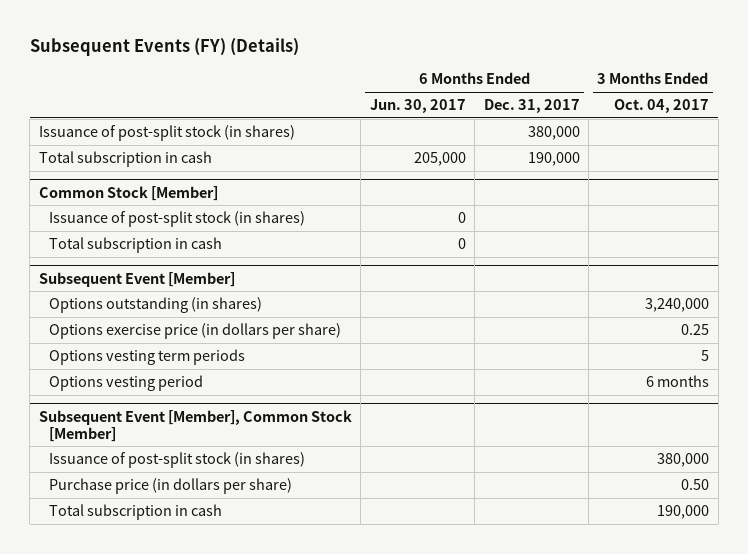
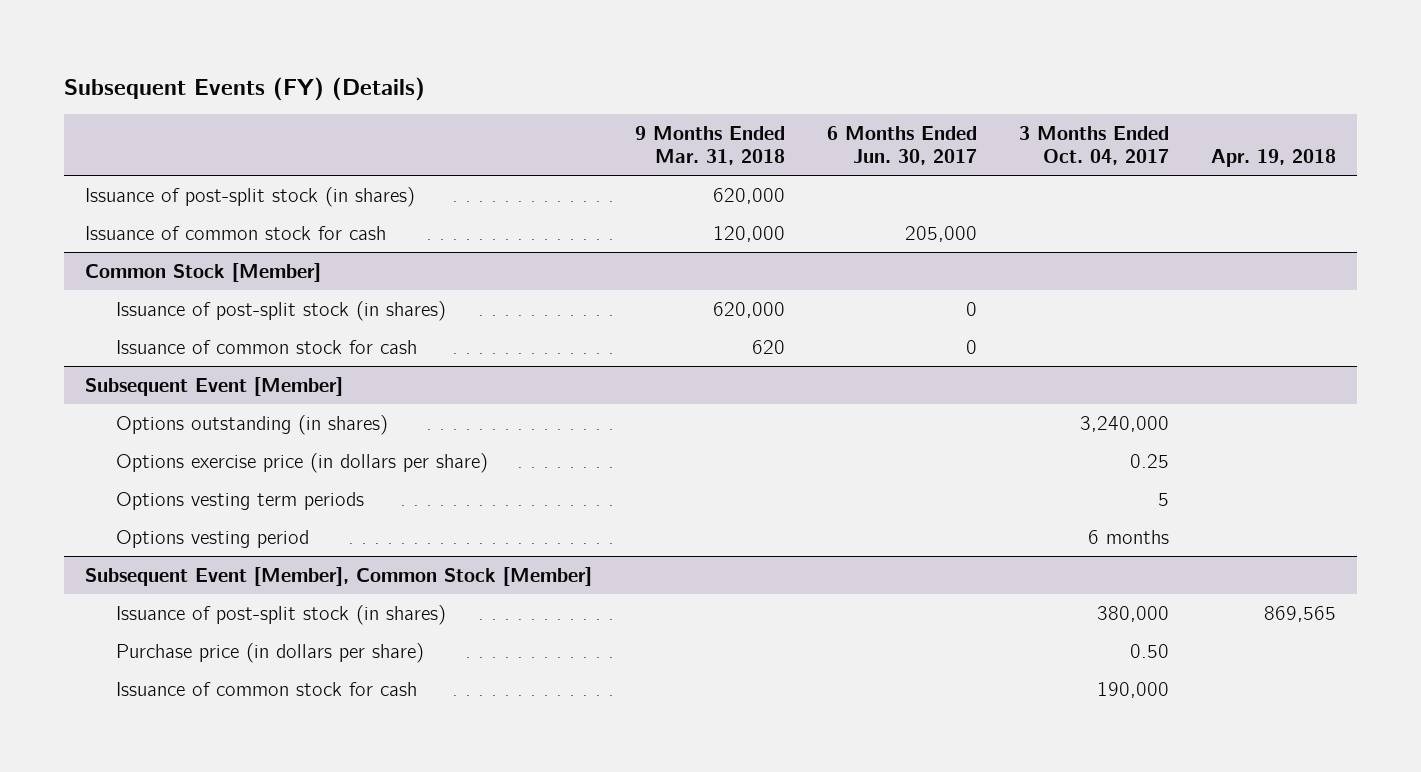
- | 6 Months Ended Jun. 30, 2017 | 6 Months Ended Dec. 31, 2017 | 3 Months Ended Oct. 04, 2017
+ | 9 Months Ended Mar. 31, 2018 | 6 Months Ended Jun. 30, 2017 | 3 Months Ended Oct. 04, 2017 | Apr. 19, 2018
- Total subscription in cash | 205,000 | 190,000 |
+ Issuance of common stock for cash | 120,000 | 205,000 | |
@ Common Stock [Member]
- Total subscription in cash | 0 | |
+ Issuance of common stock for cash | 620 | 0 | |
@ Subsequent Event [Member], Common Stock [Member]
- Total subscription in cash | | | 190,000
+ Issuance of common stock for cash | | | 190,000 |

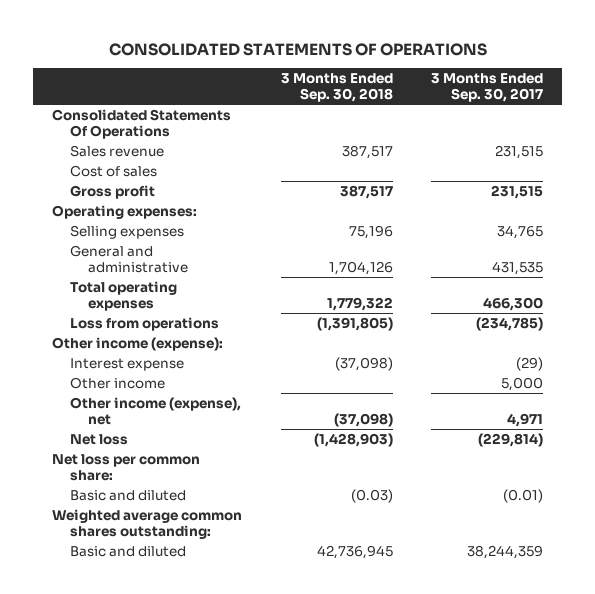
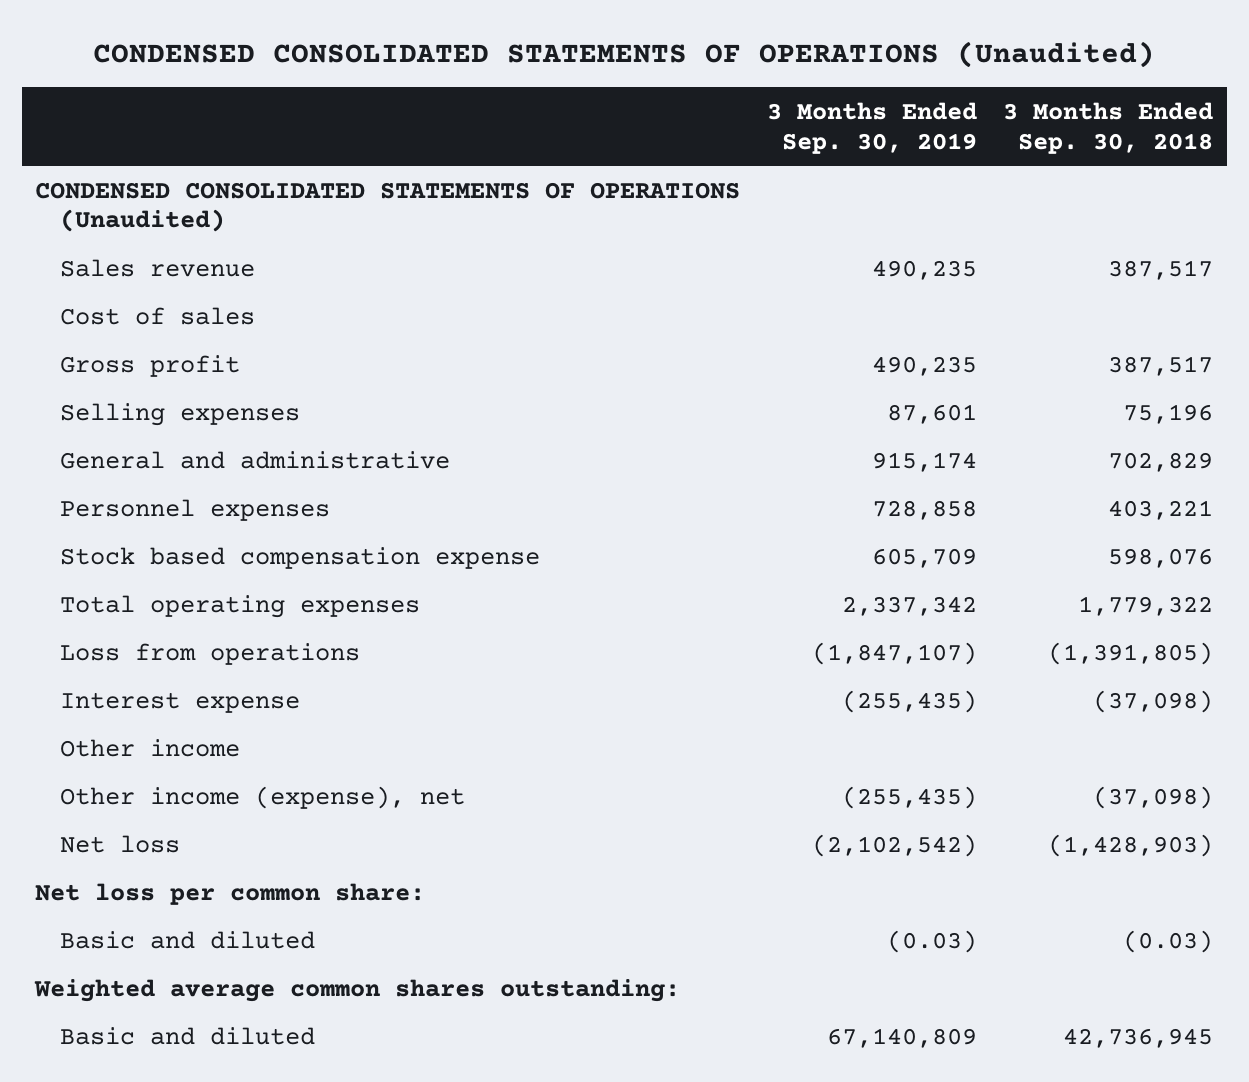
- CONSOLIDATED STATEMENTS OF OPERATIONS
+ CONDENSED CONSOLIDATED STATEMENTS OF OPERATIONS (Unaudited)
- | 3 Months Ended Sep. 30, 2018 | 3 Months Ended Sep. 30, 2017
+ | 3 Months Ended Sep. 30, 2019 | 3 Months Ended Sep. 30, 2018
- Consolidated Statements Of Operations
+ CONDENSED CONSOLIDATED STATEMENTS OF OPERATIONS (Unaudited)
- Operating expenses:
- General and administrative | 1,704,126 | 431,535
+ General and administrative | 915,174 | 702,829
+ Personnel expenses | 728,858 | 403,221
+ Stock based compensation expense | 605,709 | 598,076
- Other income (expense):

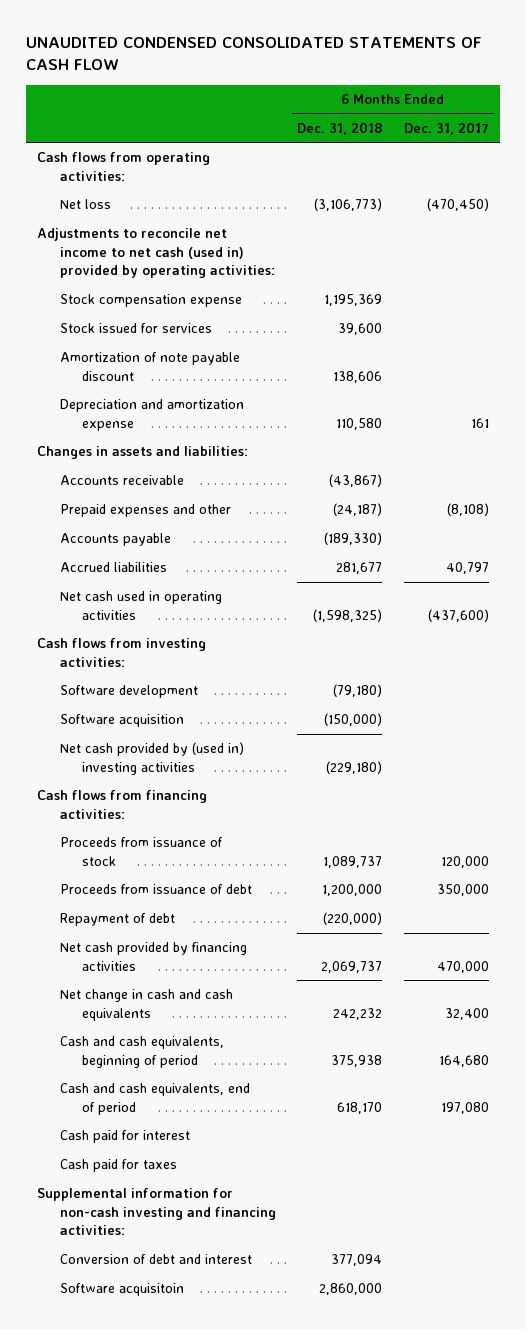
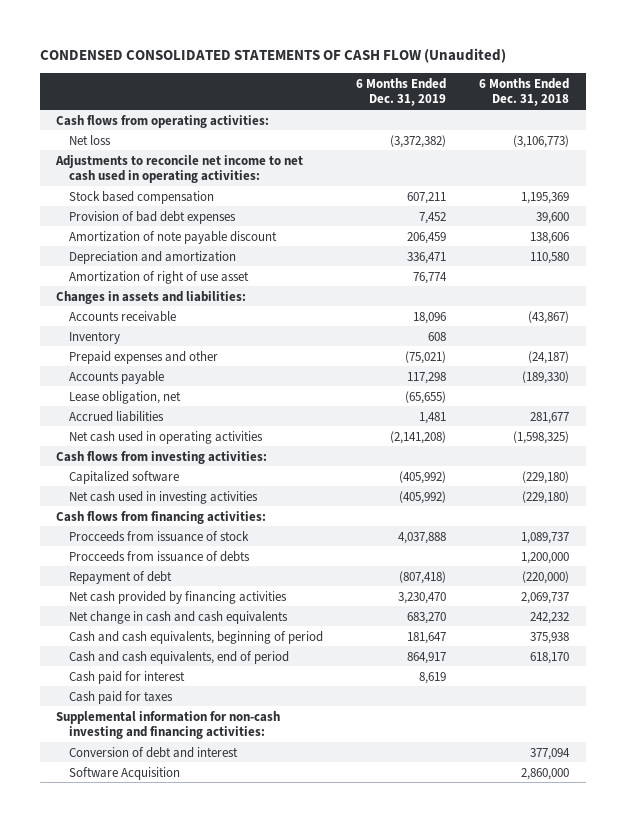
- UNAUDITED CONDENSED CONSOLIDATED STATEMENTS OF CASH FLOW
+ CONDENSED CONSOLIDATED STATEMENTS OF CASH FLOW (Unaudited)
- | 6 Months Ended Dec. 31, 2018 | 6 Months Ended Dec. 31, 2017
+ | 6 Months Ended Dec. 31, 2019 | 6 Months Ended Dec. 31, 2018
- Adjustments to reconcile net income to net cash (used in) provided by operating activities:
- Stock compensation expense | 1,195,369 |
- Stock issued for services | 39,600 |
+ Adjustments to reconcile net income to net cash used in operating activities:
+ Stock based compensation | 607,211 | 1,195,369
+ Provision of bad debt expenses | 7,452 | 39,600
- Depreciation and amortization expense | 110,580 | 161
+ Depreciation and amortization | 336,471 | 110,580
+ Amortization of right of use asset | 76,774 |
+ Inventory | 608 |
+ Lease obligation, net | (65,655) |
- Software development | (79,180) |
- Software acquisition | (150,000) |
- Net cash provided by (used in) investing activities | (229,180) |
+ Capitalized software | (405,992) | (229,180)
+ Net cash used in investing activities | (405,992) | (229,180)
- Proceeds from issuance of stock | 1,089,737 | 120,000
- Proceeds from issuance of debt | 1,200,000 | 350,000
+ Procceeds from issuance of stock | 4,037,888 | 1,089,737
+ Procceeds from issuance of debts | | 1,200,000
- Software acquisitoin | 2,860,000 |
+ Software Acquisition | | 2,860,000

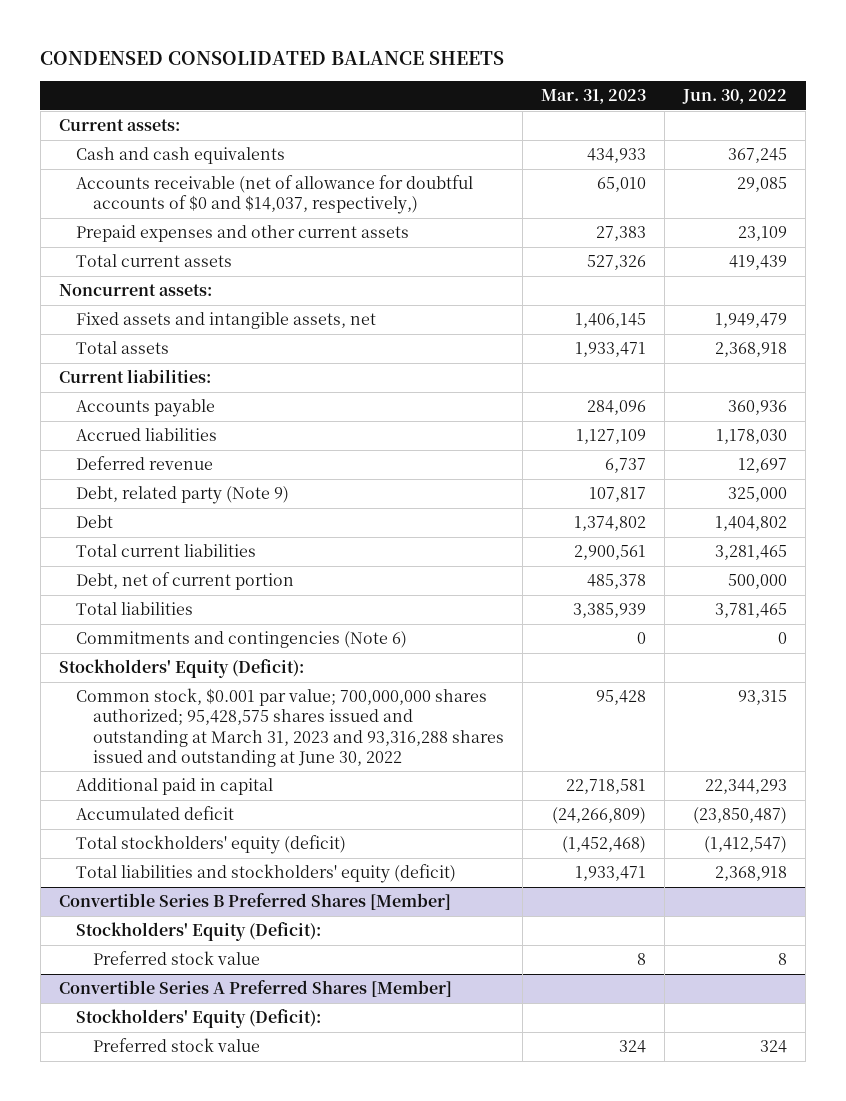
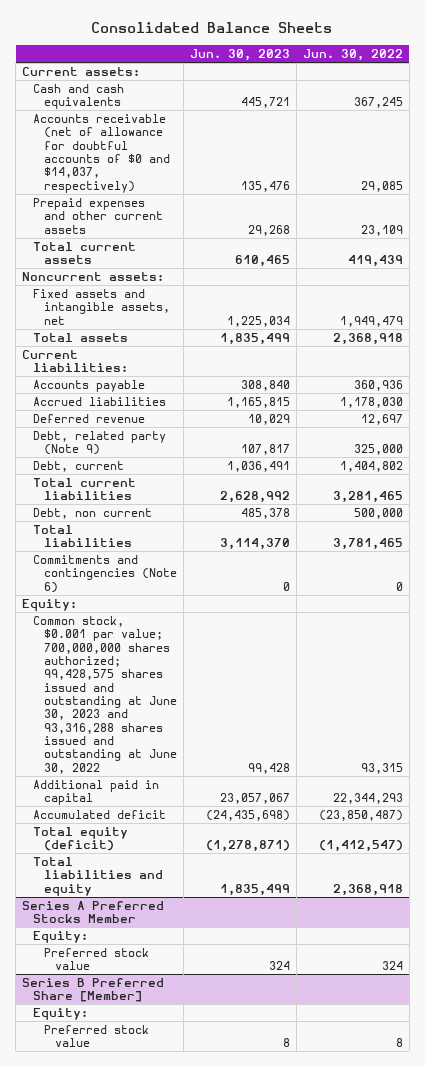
- CONDENSED CONSOLIDATED BALANCE SHEETS
+ Consolidated Balance Sheets
- | Mar. 31, 2023 | Jun. 30, 2022
+ | Jun. 30, 2023 | Jun. 30, 2022
- Accounts receivable (net of allowance for doubtful accounts of $0 and $14,037, respectively,) | 65,010 | 29,085
+ Accounts receivable (net of allowance for doubtful accounts of $0 and $14,037, respectively) | 135,476 | 29,085
- Debt | 1,374,802 | 1,404,802
+ Debt, current | 1,036,491 | 1,404,802
- Debt, net of current portion | 485,378 | 500,000
+ Debt, non current | 485,378 | 500,000
- Stockholders' Equity (Deficit):
- Common stock, $0.001 par value; 700,000,000 shares authorized; 95,428,575 shares issued and outstanding at March 31, 2023 and 93,316,288 shares issued and outstanding at June 30, 2022 | 95,428 | 93,315
+ Equity:
+ Common stock, $0.001 par value; 700,000,000 shares authorized; 99,428,575 shares issued and outstanding at June 30, 2023 and 93,316,288 shares issued and outstanding at June 30, 2022 | 99,428 | 93,315
- Total stockholders' equity (deficit) | (1,452,468) | (1,412,547)
- Total liabilities and stockholders' equity (deficit) | 1,933,471 | 2,368,918
- Convertible Series B Preferred Shares [Member]
- Stockholders' Equity (Deficit):
- Preferred stock value | 8 | 8
- Convertible Series A Preferred Shares [Member]
- Stockholders' Equity (Deficit):
+ Total equity (deficit) | (1,278,871) | (1,412,547)
+ Total liabilities and equity | 1,835,499 | 2,368,918
+ Series A Preferred Stocks Member
+ Equity:
+ Series B Preferred Share [Member]
+ Equity:
+ Preferred stock value | 8 | 8

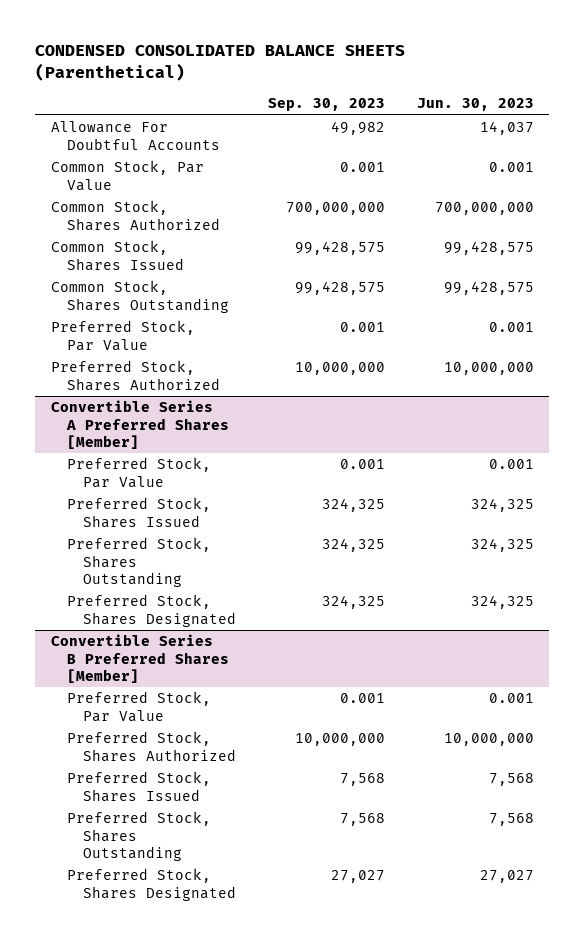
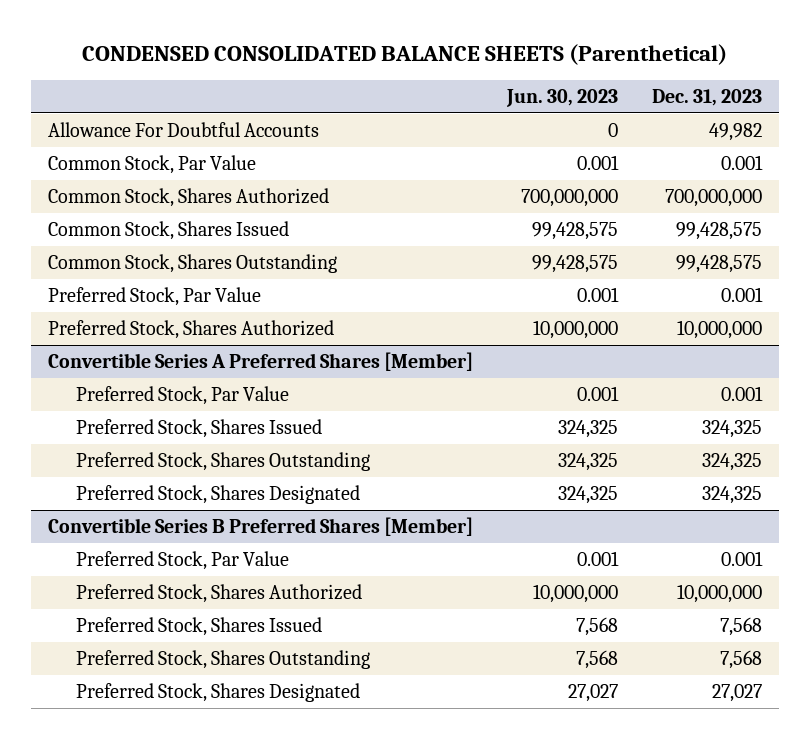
- | Sep. 30, 2023 | Jun. 30, 2023
+ | Jun. 30, 2023 | Dec. 31, 2023
- Allowance For Doubtful Accounts | 49,982 | 14,037
+ Allowance For Doubtful Accounts | 0 | 49,982

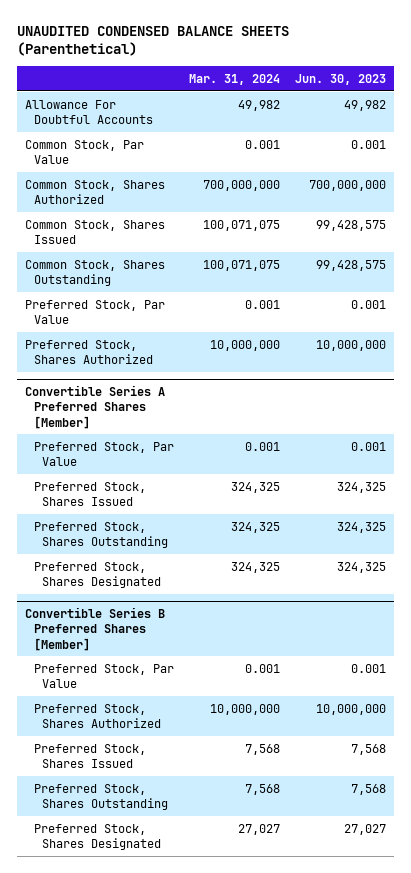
- CONDENSED CONSOLIDATED BALANCE SHEETS (Parenthetical)
+ UNAUDITED CONDENSED BALANCE SHEETS (Parenthetical)
- | Jun. 30, 2023 | Dec. 31, 2023
+ | Mar. 31, 2024 | Jun. 30, 2023
- Allowance For Doubtful Accounts | 0 | 49,982
+ Allowance For Doubtful Accounts | 49,982 | 49,982

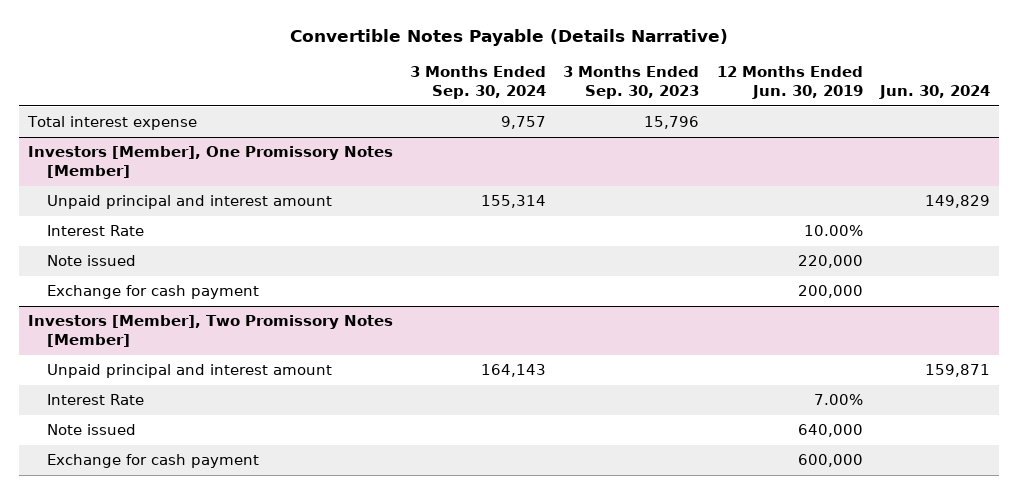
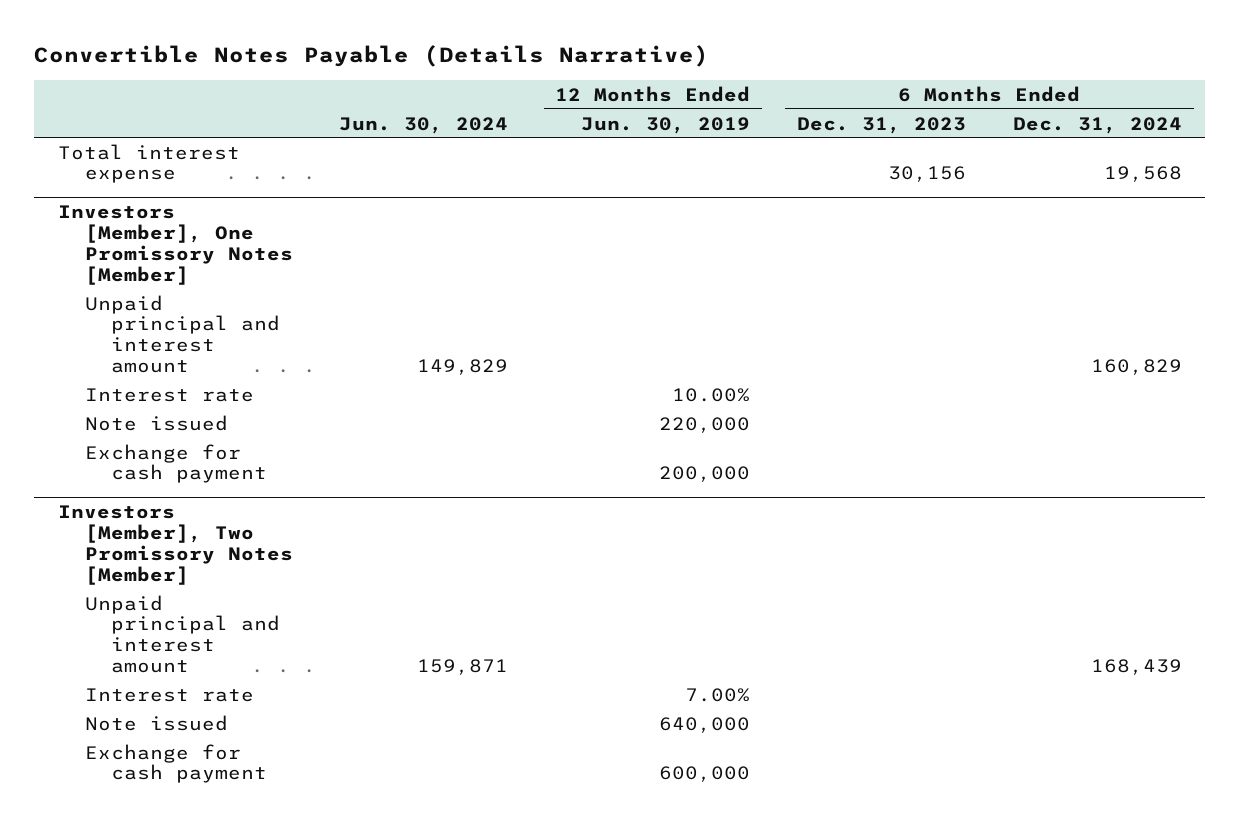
- | 3 Months Ended Sep. 30, 2024 | 3 Months Ended Sep. 30, 2023 | 12 Months Ended Jun. 30, 2019 | Jun. 30, 2024
+ | Jun. 30, 2024 | 12 Months Ended Jun. 30, 2019 | 6 Months Ended Dec. 31, 2023 | 6 Months Ended Dec. 31, 2024
@ Investors [Member], One Promissory Notes [Member]
- Interest Rate | | | 10.00% |
+ Interest rate | | 10.00% | |
@ Investors [Member], Two Promissory Notes [Member]
- Interest Rate | | | 7.00% |
+ Interest rate | | 7.00% | |

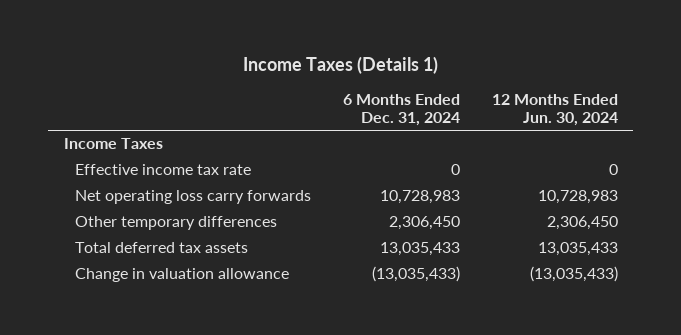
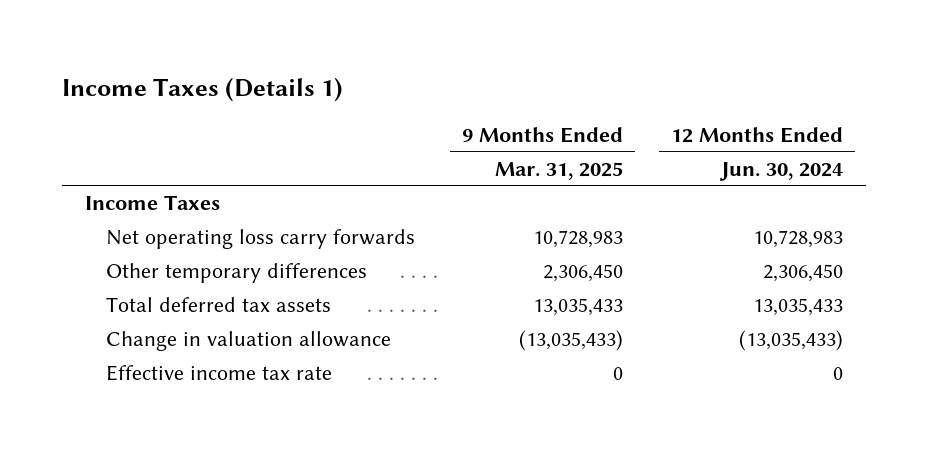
- | 6 Months Ended Dec. 31, 2024 | 12 Months Ended Jun. 30, 2024
+ | 9 Months Ended Mar. 31, 2025 | 12 Months Ended Jun. 30, 2024
moved down: Effective income tax rate | 0 | 0

